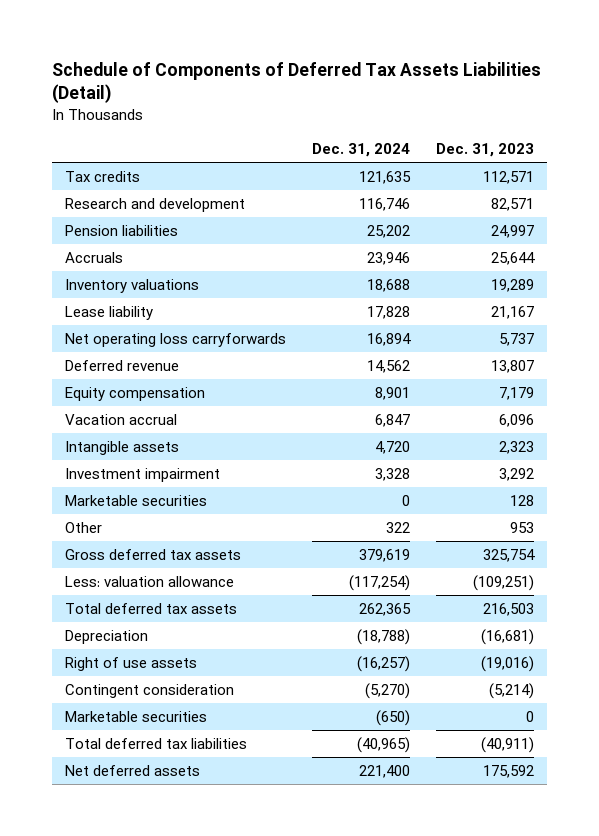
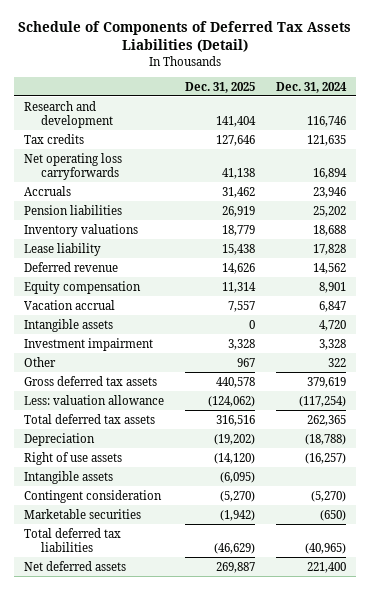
- | Dec. 31, 2024 | Dec. 31, 2023
+ | Dec. 31, 2025 | Dec. 31, 2024
moved down: Tax credits | 127,646 | 121,635
moved up: Net operating loss carryforwards | 41,138 | 16,894
moved down: Pension liabilities | 26,919 | 25,202
- Marketable securities | 0 | 128
+ Intangible assets | (6,095) |

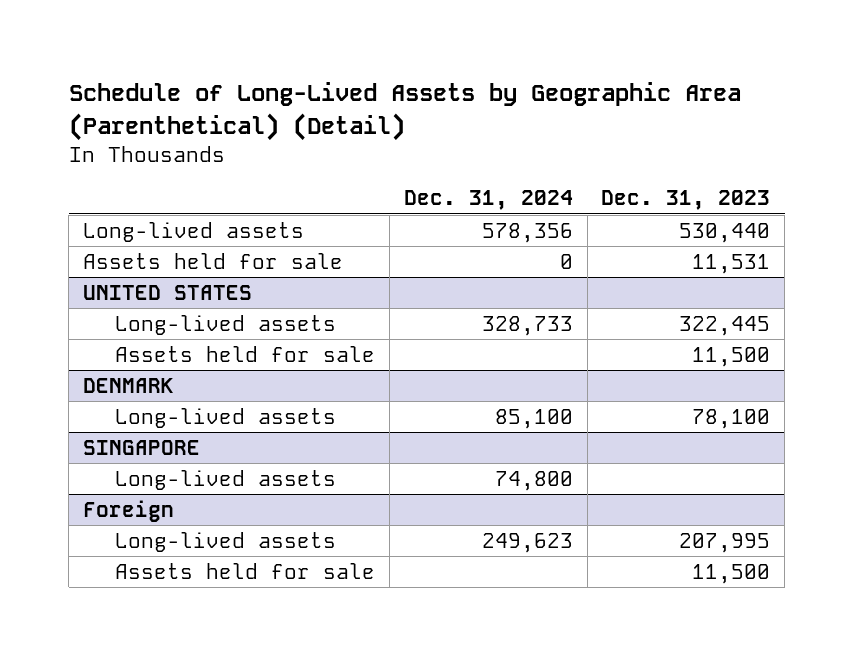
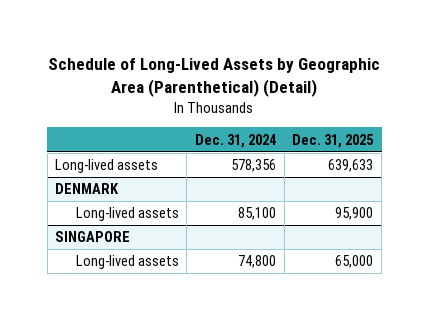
- | Dec. 31, 2024 | Dec. 31, 2023
+ | Dec. 31, 2024 | Dec. 31, 2025
- Assets held for sale | 0 | 11,531
- UNITED STATES
- Long-lived assets | 328,733 | 322,445
- Assets held for sale | | 11,500
- Foreign
- Long-lived assets | 249,623 | 207,995
- Assets held for sale | | 11,500

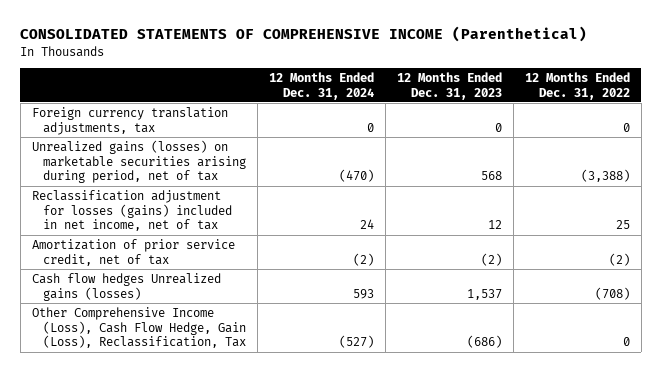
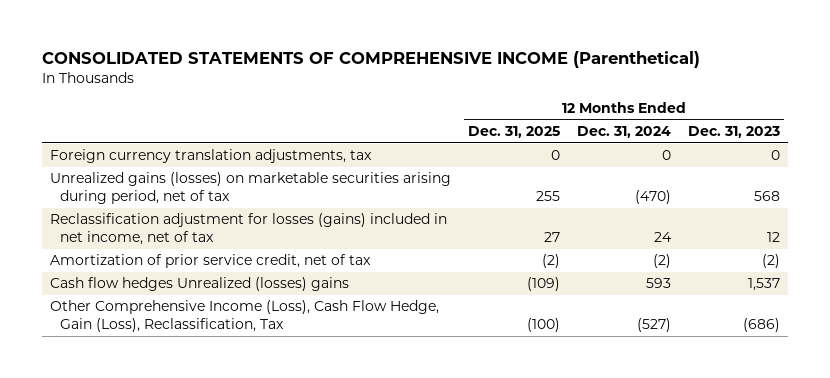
- | 12 Months Ended Dec. 31, 2024 | 12 Months Ended Dec. 31, 2023 | 12 Months Ended Dec. 31, 2022
+ | 12 Months Ended Dec. 31, 2025 | 12 Months Ended Dec. 31, 2024 | 12 Months Ended Dec. 31, 2023
- Cash flow hedges Unrealized gains (losses) | 593 | 1,537 | (708)
+ Cash flow hedges Unrealized (losses) gains | (109) | 593 | 1,537

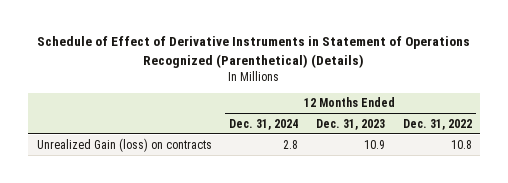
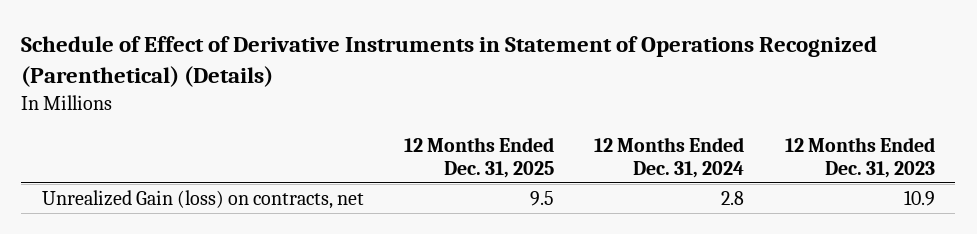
- | 12 Months Ended Dec. 31, 2024 | 12 Months Ended Dec. 31, 2023 | 12 Months Ended Dec. 31, 2022
+ | 12 Months Ended Dec. 31, 2025 | 12 Months Ended Dec. 31, 2024 | 12 Months Ended Dec. 31, 2023
- Unrealized Gain (loss) on contracts | 2.8 | 10.9 | 10.8
+ Unrealized Gain (loss) on contracts, net | 9.5 | 2.8 | 10.9

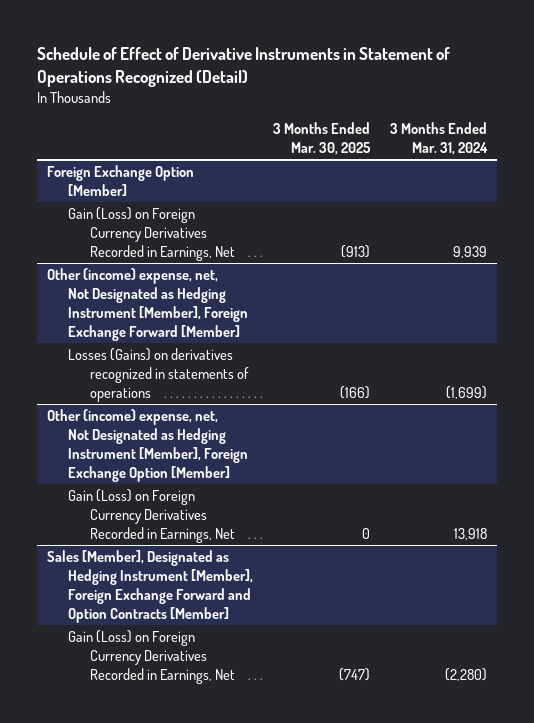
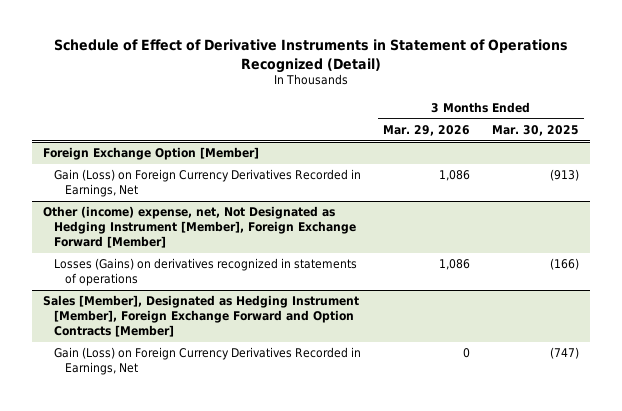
- | 3 Months Ended Mar. 30, 2025 | 3 Months Ended Mar. 31, 2024
+ | 3 Months Ended Mar. 29, 2026 | 3 Months Ended Mar. 30, 2025
- Other (income) expense, net, Not Designated as Hedging Instrument [Member], Foreign Exchange Option [Member]
- Gain (Loss) on Foreign Currency Derivatives Recorded in Earnings, Net | 0 | 13,918

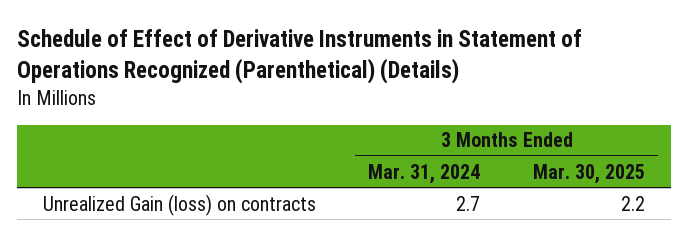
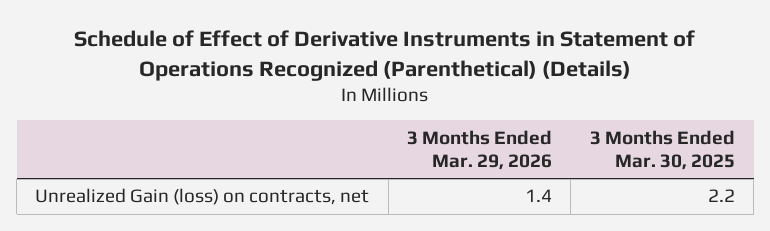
- | 3 Months Ended Mar. 31, 2024 | 3 Months Ended Mar. 30, 2025
+ | 3 Months Ended Mar. 29, 2026 | 3 Months Ended Mar. 30, 2025
- Unrealized Gain (loss) on contracts | 2.7 | 2.2
+ Unrealized Gain (loss) on contracts, net | 1.4 | 2.2

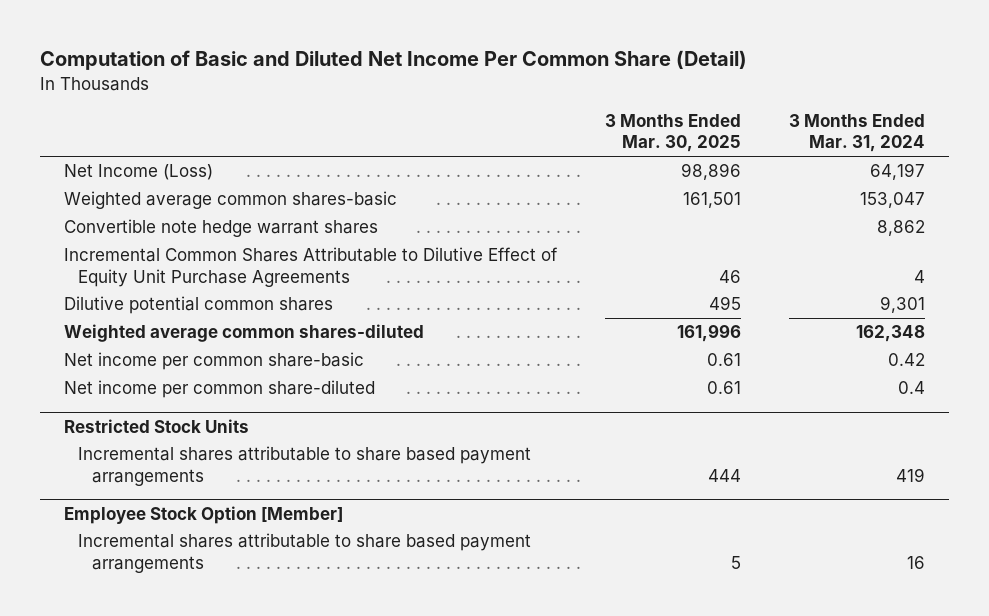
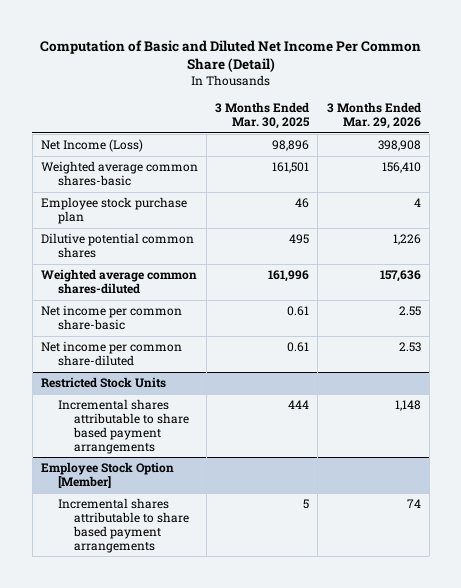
- | 3 Months Ended Mar. 30, 2025 | 3 Months Ended Mar. 31, 2024
+ | 3 Months Ended Mar. 30, 2025 | 3 Months Ended Mar. 29, 2026
- Convertible note hedge warrant shares | | 8,862
- Incremental Common Shares Attributable to Dilutive Effect of Equity Unit Purchase Agreements | 46 | 4
+ Employee stock purchase plan | 46 | 4

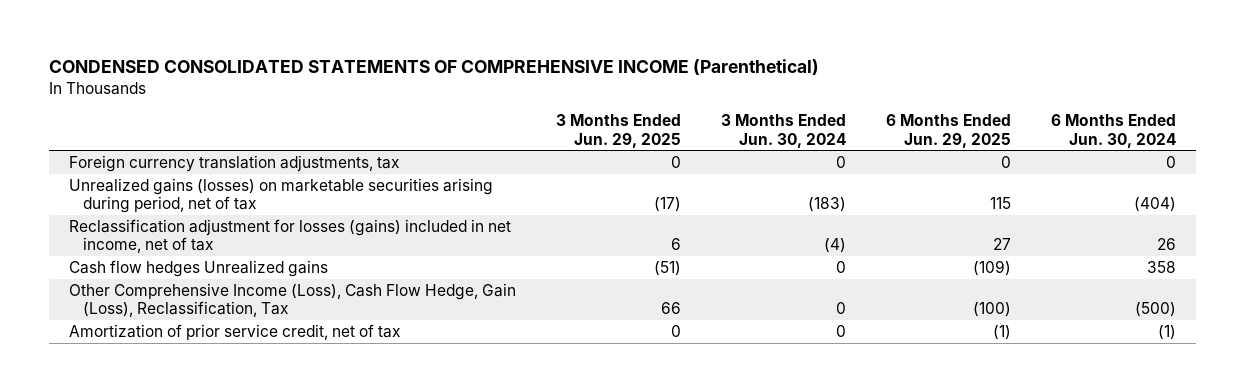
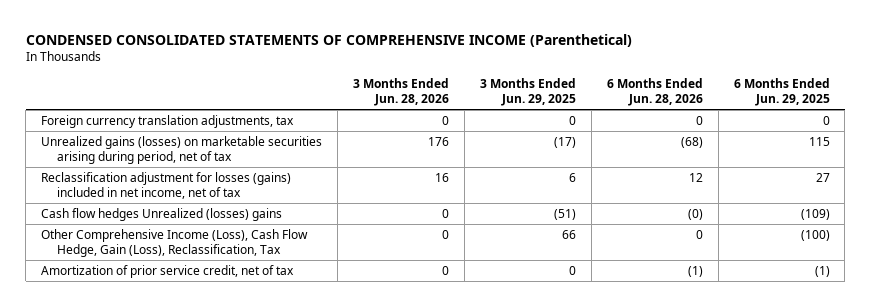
- | 3 Months Ended Jun. 29, 2025 | 3 Months Ended Jun. 30, 2024 | 6 Months Ended Jun. 29, 2025 | 6 Months Ended Jun. 30, 2024
+ | 3 Months Ended Jun. 28, 2026 | 3 Months Ended Jun. 29, 2025 | 6 Months Ended Jun. 28, 2026 | 6 Months Ended Jun. 29, 2025
- Cash flow hedges Unrealized gains | (51) | 0 | (109) | 358
+ Cash flow hedges Unrealized (losses) gains | 0 | (51) | (0) | (109)

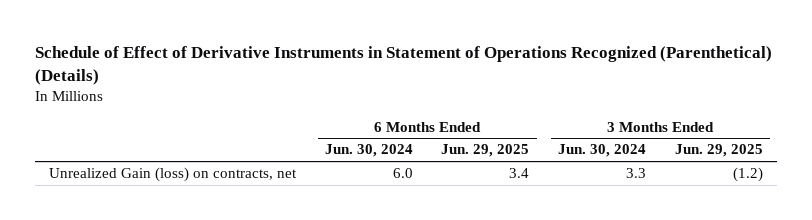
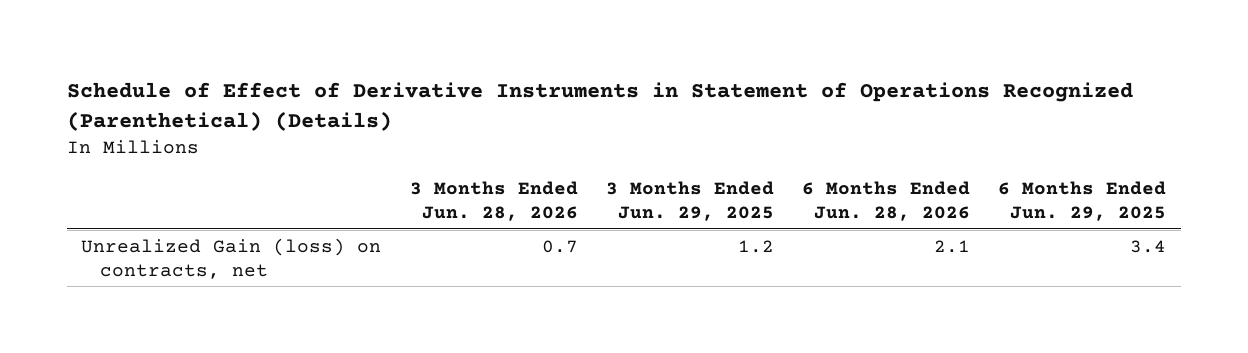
- | 6 Months Ended Jun. 30, 2024 | 6 Months Ended Jun. 29, 2025 | 3 Months Ended Jun. 30, 2024 | 3 Months Ended Jun. 29, 2025
+ | 3 Months Ended Jun. 28, 2026 | 3 Months Ended Jun. 29, 2025 | 6 Months Ended Jun. 28, 2026 | 6 Months Ended Jun. 29, 2025
- Unrealized Gain (loss) on contracts, net | 6.0 | 3.4 | 3.3 | (1.2)
+ Unrealized Gain (loss) on contracts, net | 0.7 | 1.2 | 2.1 | 3.4

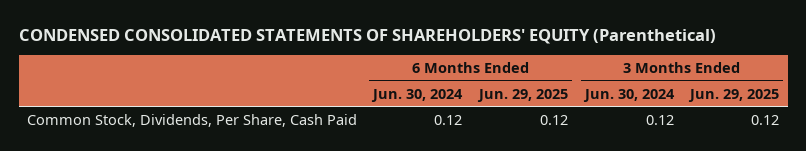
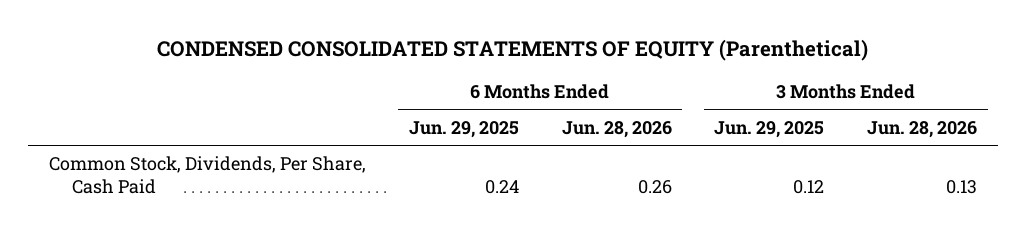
- CONDENSED CONSOLIDATED STATEMENTS OF SHAREHOLDERS' EQUITY (Parenthetical)
+ CONDENSED CONSOLIDATED STATEMENTS OF EQUITY (Parenthetical)
- | 6 Months Ended Jun. 30, 2024 | 6 Months Ended Jun. 29, 2025 | 3 Months Ended Jun. 30, 2024 | 3 Months Ended Jun. 29, 2025
+ | 6 Months Ended Jun. 29, 2025 | 6 Months Ended Jun. 28, 2026 | 3 Months Ended Jun. 29, 2025 | 3 Months Ended Jun. 28, 2026
- Common Stock, Dividends, Per Share, Cash Paid | 0.12 | 0.12 | 0.12 | 0.12
+ Common Stock, Dividends, Per Share, Cash Paid | 0.24 | 0.26 | 0.12 | 0.13

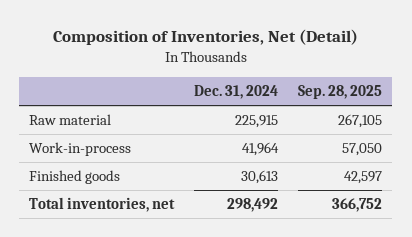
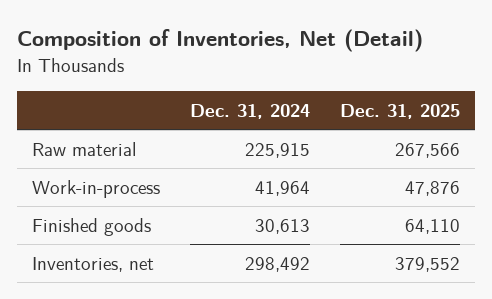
- | Dec. 31, 2024 | Sep. 28, 2025
+ | Dec. 31, 2024 | Dec. 31, 2025
- Total inventories, net | 298,492 | 366,752
+ Inventories, net | 298,492 | 379,552

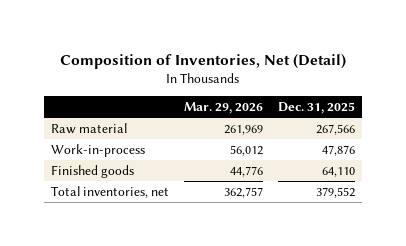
- | Dec. 31, 2024 | Dec. 31, 2025
+ | Mar. 29, 2026 | Dec. 31, 2025
- Inventories, net | 298,492 | 379,552
+ Total inventories, net | 362,757 | 379,552

